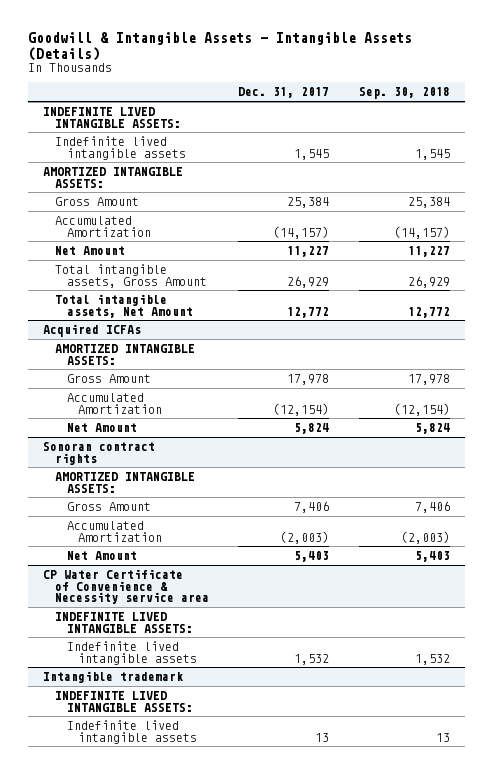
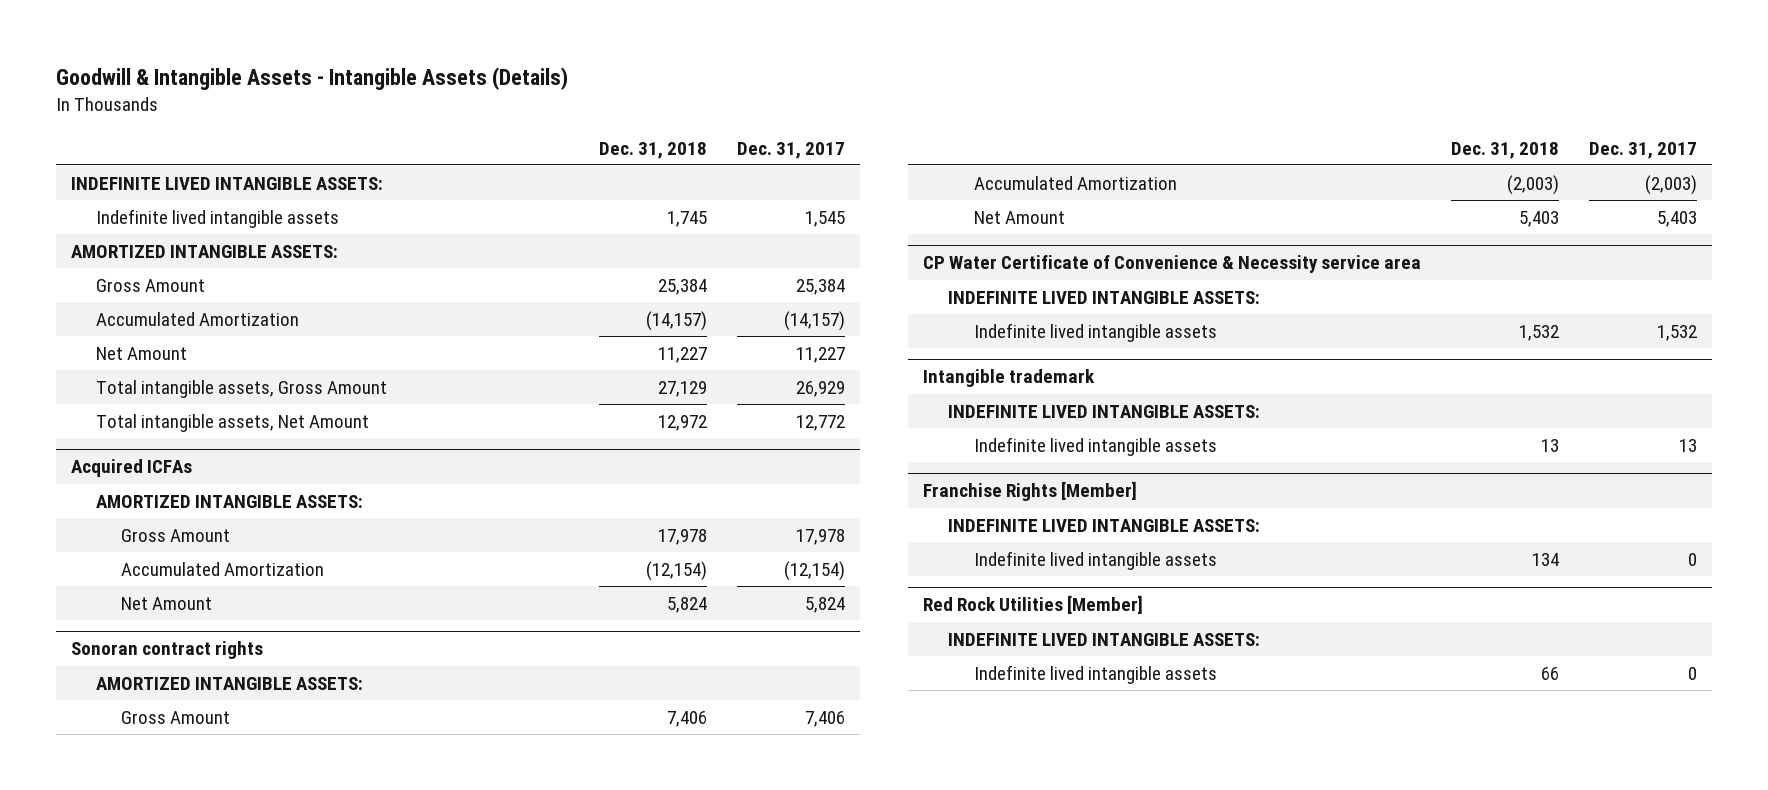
- | Dec. 31, 2017 | Sep. 30, 2018
+ | Dec. 31, 2018 | Dec. 31, 2017
+ Franchise Rights [Member]
+ INDEFINITE LIVED INTANGIBLE ASSETS:
+ Indefinite lived intangible assets | 134 | 0
+ Red Rock Utilities [Member]
+ INDEFINITE LIVED INTANGIBLE ASSETS:
+ Indefinite lived intangible assets | 66 | 0

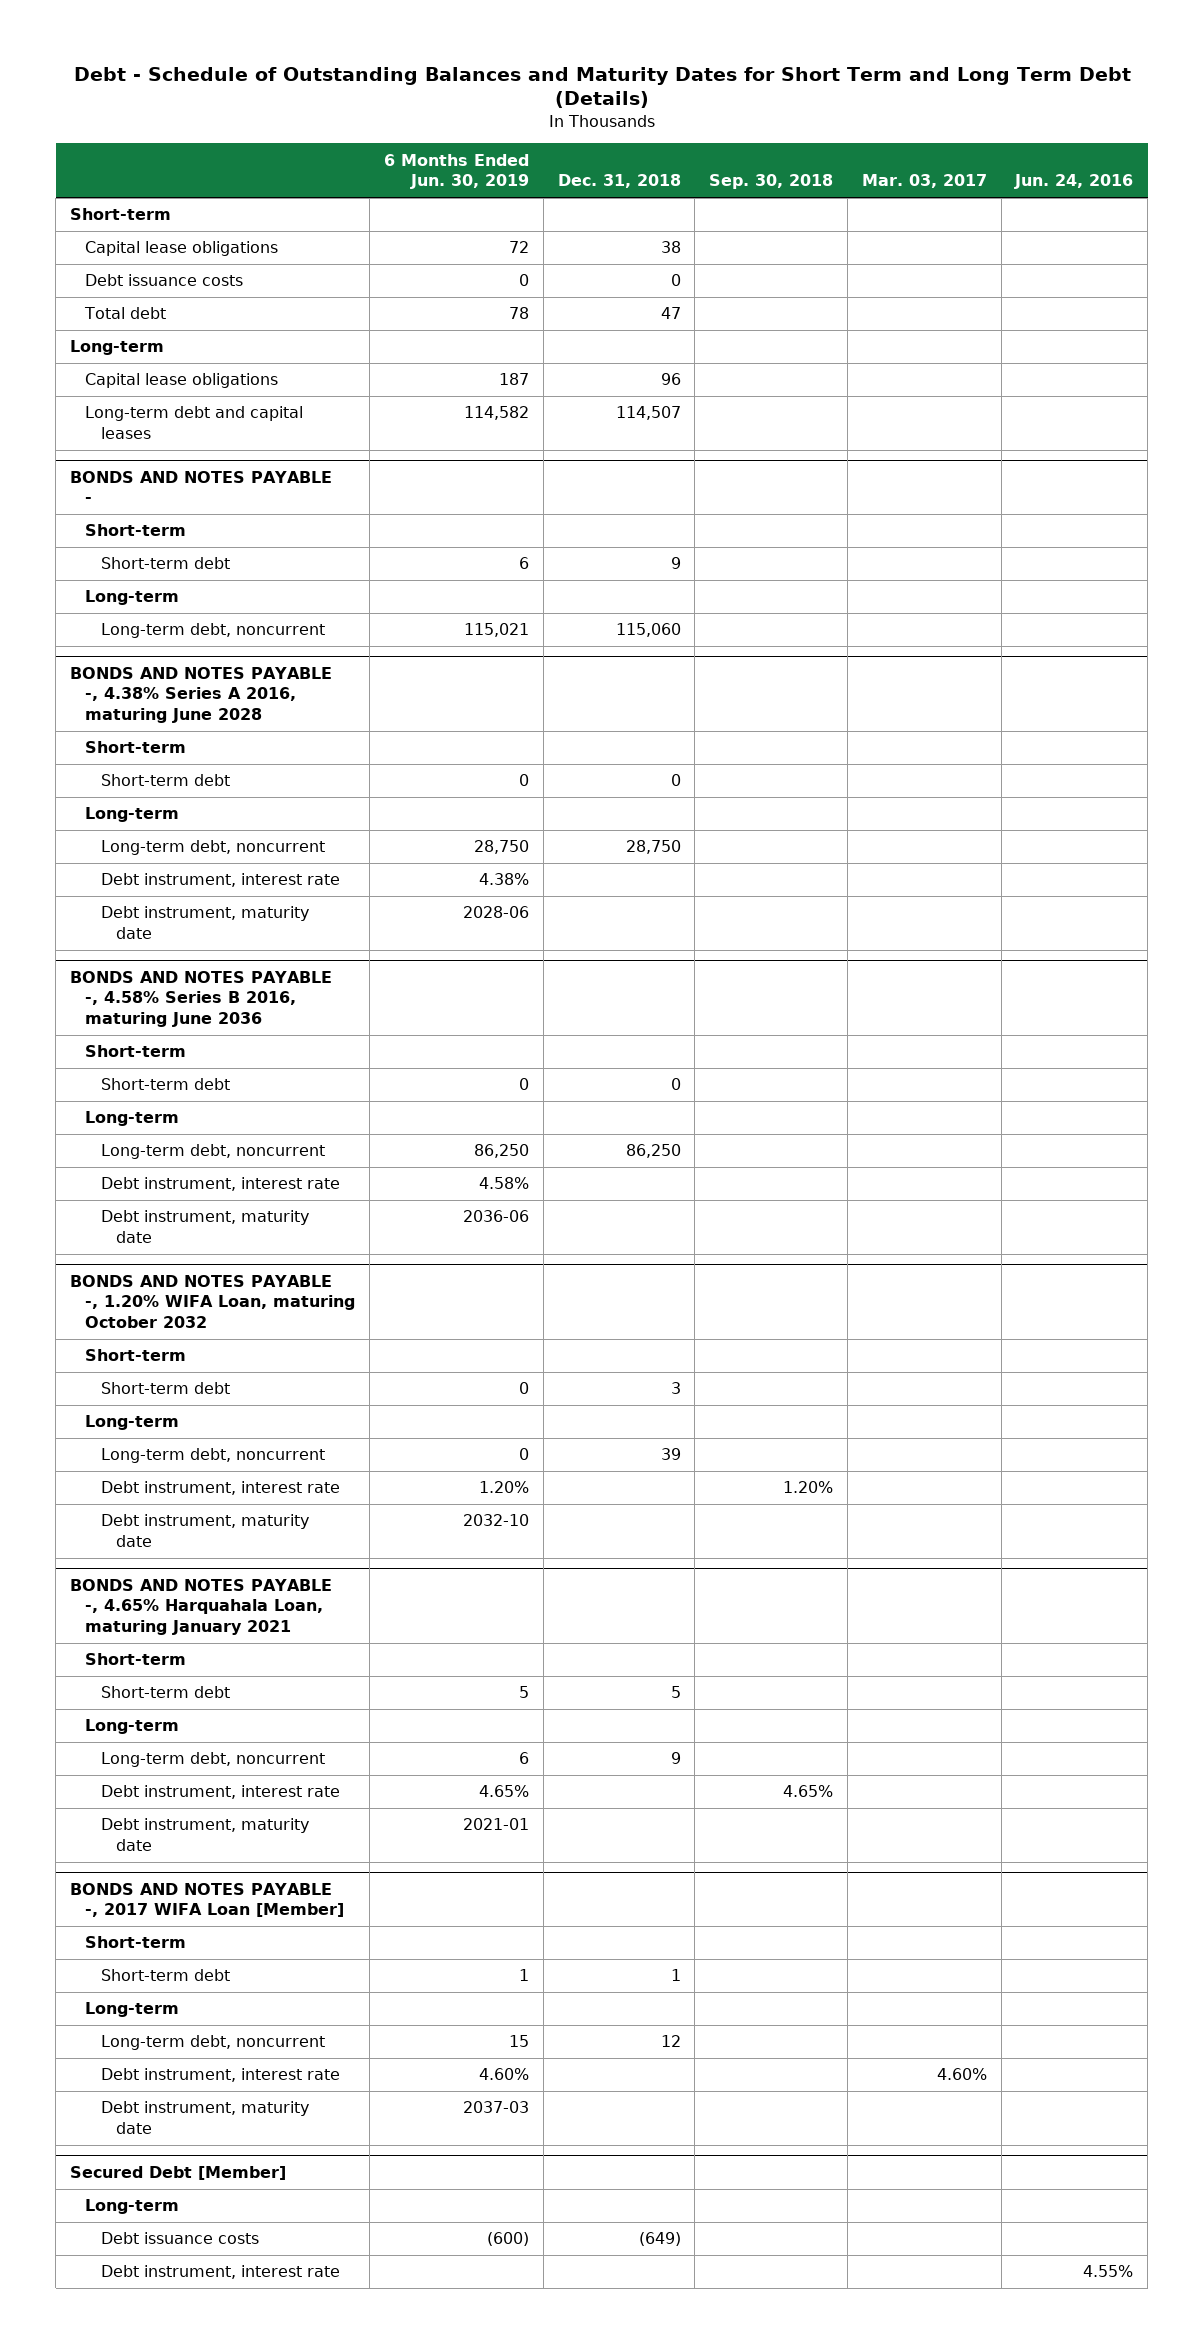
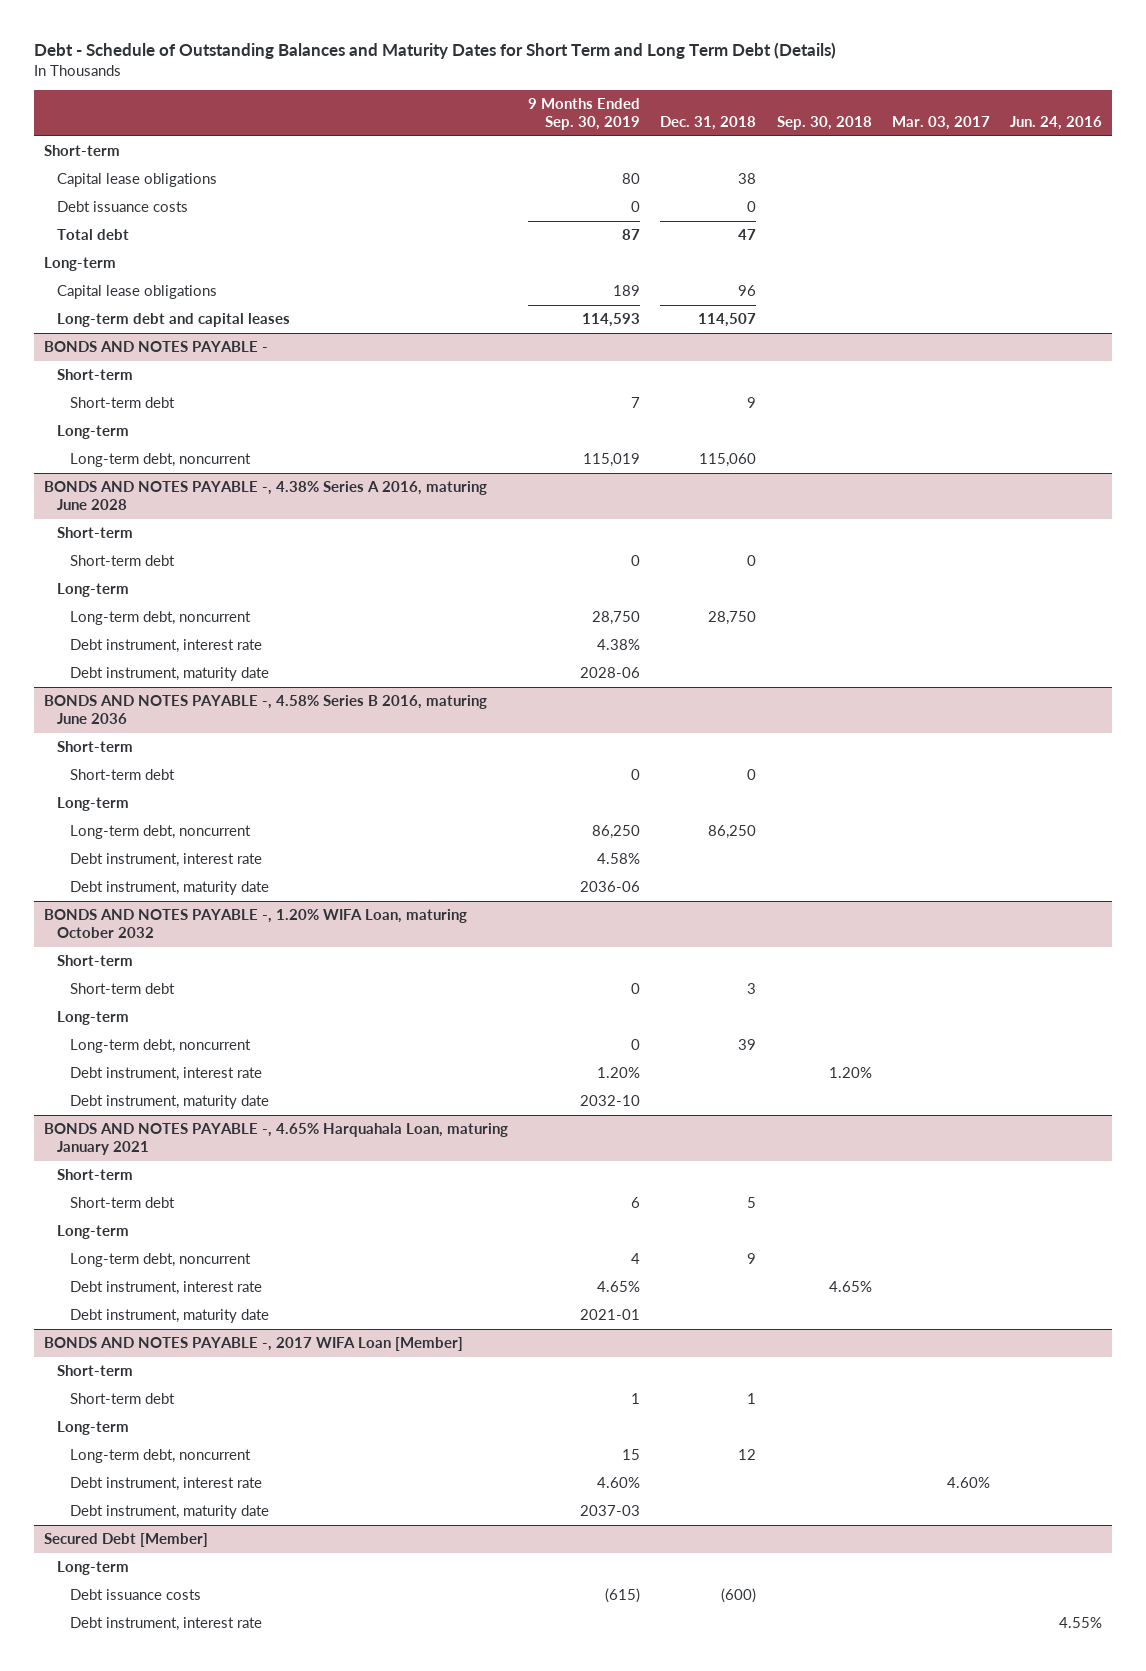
- | 6 Months Ended Jun. 30, 2019 | Dec. 31, 2018 | Sep. 30, 2018 | Mar. 03, 2017 | Jun. 24, 2016
+ | 9 Months Ended Sep. 30, 2019 | Dec. 31, 2018 | Sep. 30, 2018 | Mar. 03, 2017 | Jun. 24, 2016
@ Secured Debt [Member]
- Debt issuance costs | (600) | (649) | | |
+ Debt issuance costs | (615) | (600) | | |

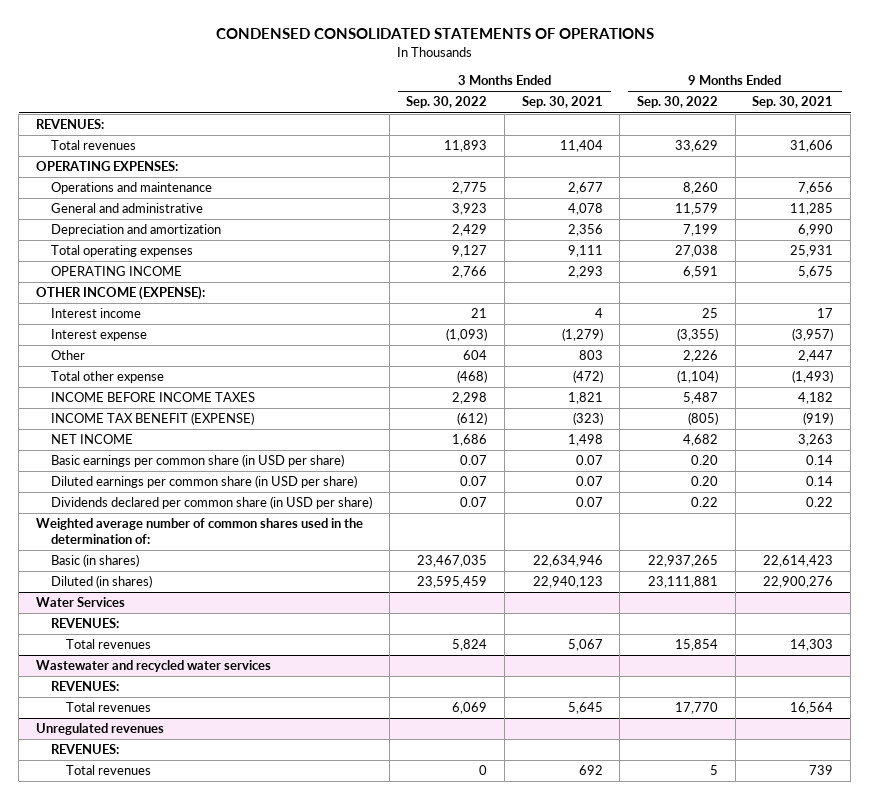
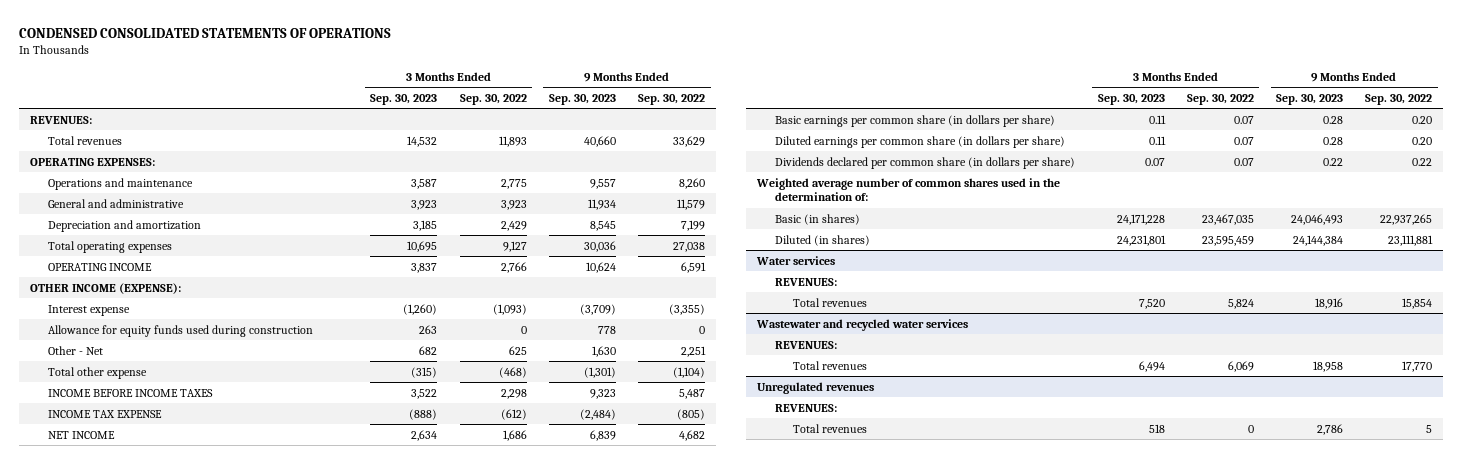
- | 3 Months Ended Sep. 30, 2022 | 3 Months Ended Sep. 30, 2021 | 9 Months Ended Sep. 30, 2022 | 9 Months Ended Sep. 30, 2021
+ | 3 Months Ended Sep. 30, 2023 | 3 Months Ended Sep. 30, 2022 | 9 Months Ended Sep. 30, 2023 | 9 Months Ended Sep. 30, 2022
- Interest income | 21 | 4 | 25 | 17
- Other | 604 | 803 | 2,226 | 2,447
+ Allowance for equity funds used during construction | 263 | 0 | 778 | 0
+ Other - Net | 682 | 625 | 1,630 | 2,251
- INCOME TAX BENEFIT (EXPENSE) | (612) | (323) | (805) | (919)
+ INCOME TAX EXPENSE | (888) | (612) | (2,484) | (805)
- Basic earnings per common share (in USD per share) | 0.07 | 0.07 | 0.20 | 0.14
- Diluted earnings per common share (in USD per share) | 0.07 | 0.07 | 0.20 | 0.14
- Dividends declared per common share (in USD per share) | 0.07 | 0.07 | 0.22 | 0.22
+ Basic earnings per common share (in dollars per share) | 0.11 | 0.07 | 0.28 | 0.20
+ Diluted earnings per common share (in dollars per share) | 0.11 | 0.07 | 0.28 | 0.20
+ Dividends declared per common share (in dollars per share) | 0.07 | 0.07 | 0.22 | 0.22
- Water Services
+ Water services

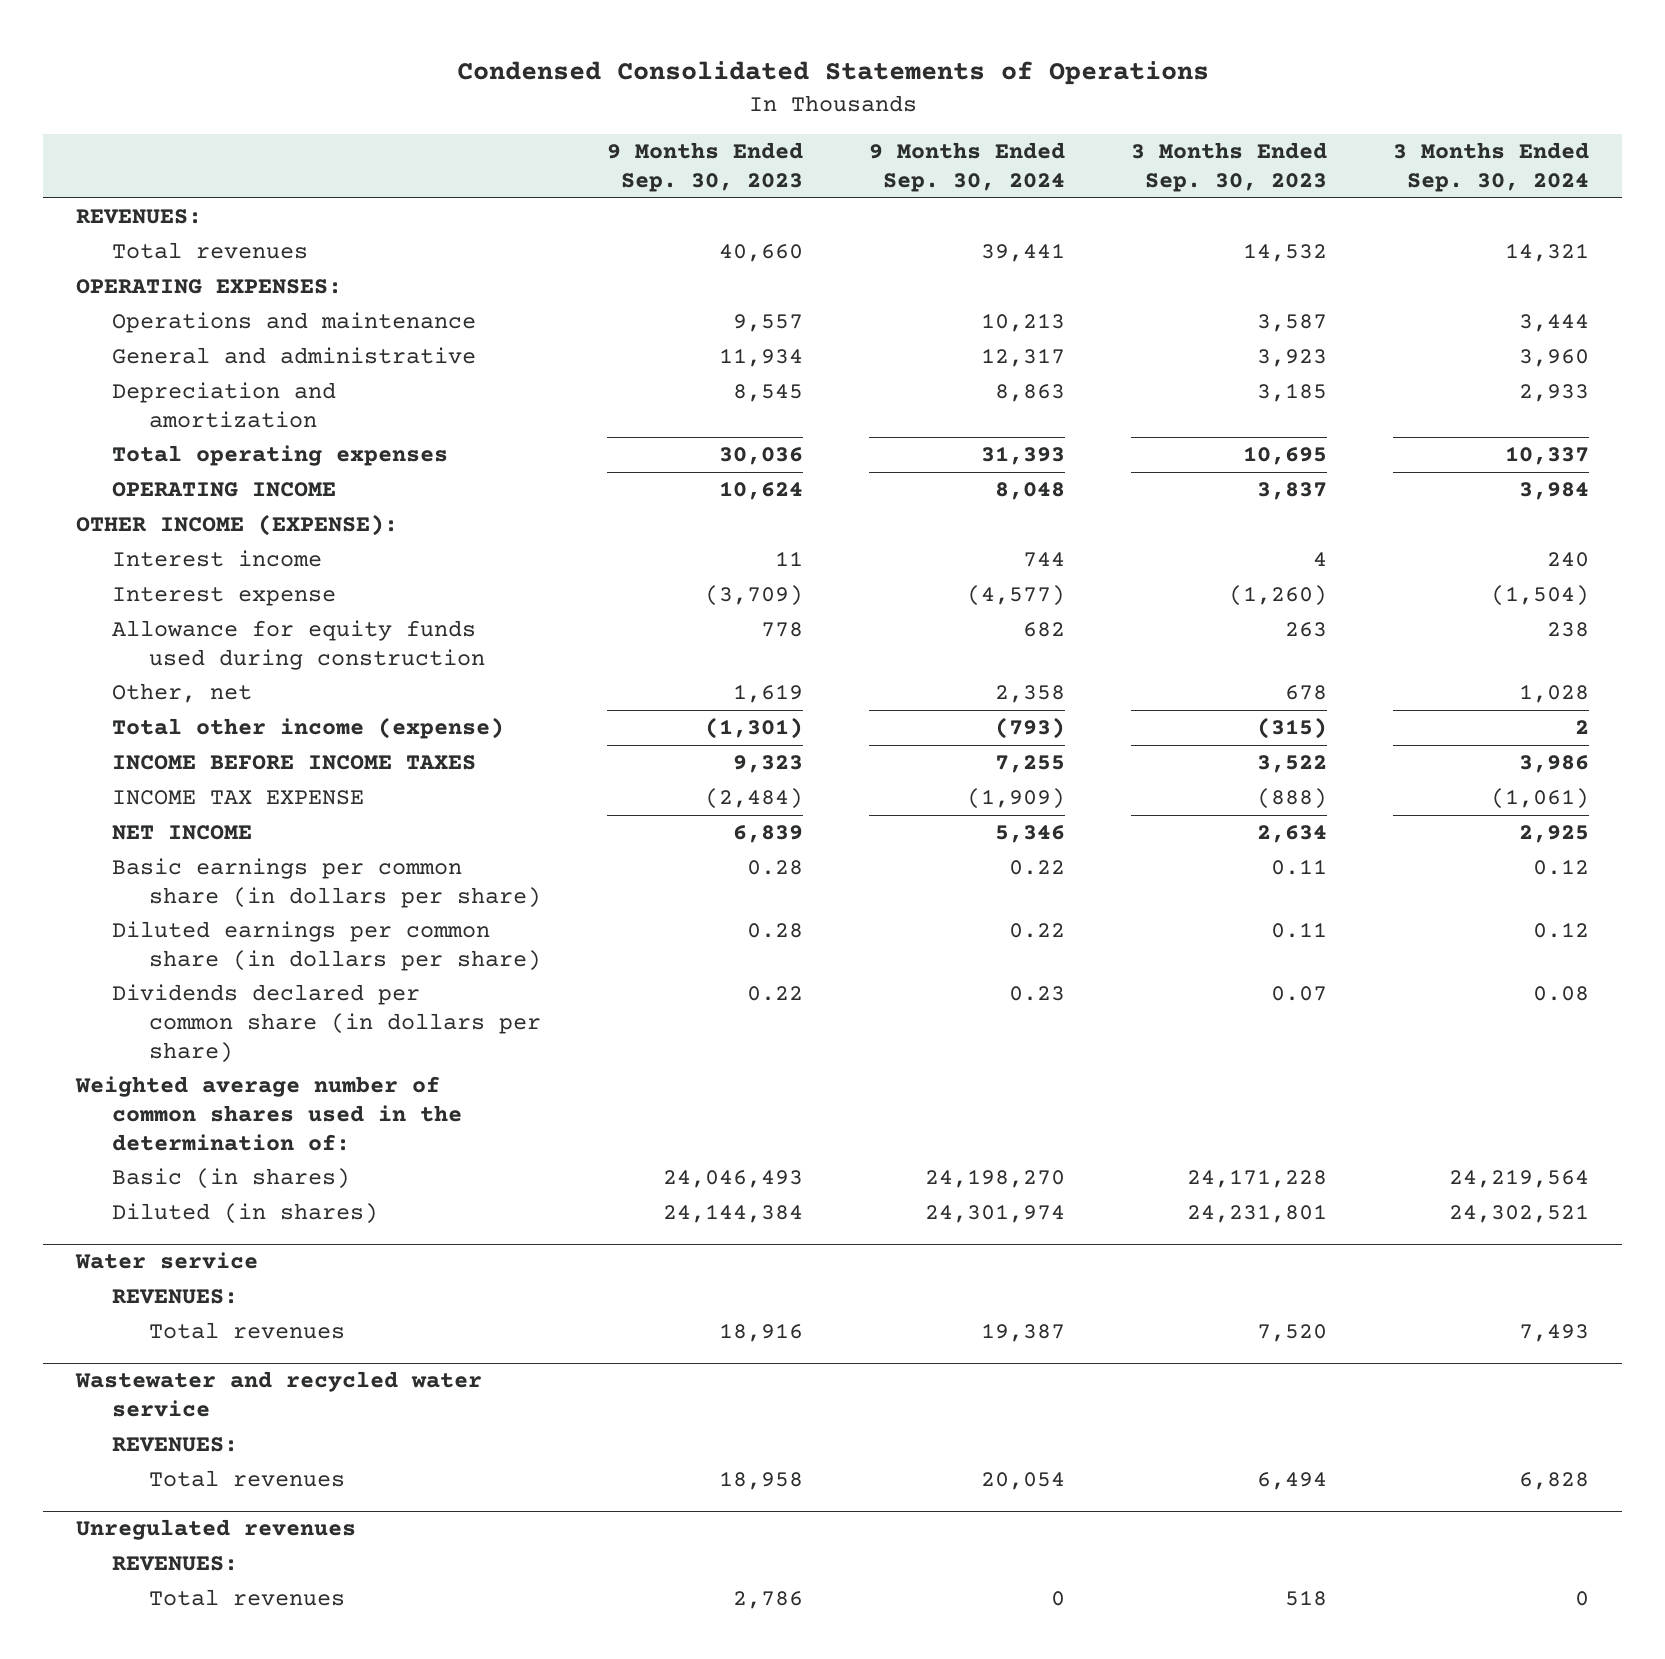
- CONDENSED CONSOLIDATED STATEMENTS OF OPERATIONS
+ Condensed Consolidated Statements of Operations
- | 3 Months Ended Sep. 30, 2023 | 3 Months Ended Sep. 30, 2022 | 9 Months Ended Sep. 30, 2023 | 9 Months Ended Sep. 30, 2022
+ | 9 Months Ended Sep. 30, 2023 | 9 Months Ended Sep. 30, 2024 | 3 Months Ended Sep. 30, 2023 | 3 Months Ended Sep. 30, 2024
+ Interest income | 11 | 744 | 4 | 240
- Other - Net | 682 | 625 | 1,630 | 2,251
- Total other expense | (315) | (468) | (1,301) | (1,104)
+ Other, net | 1,619 | 2,358 | 678 | 1,028
+ Total other income (expense) | (1,301) | (793) | (315) | 2
- Water services
+ Water service
- Wastewater and recycled water services
+ Wastewater and recycled water service

